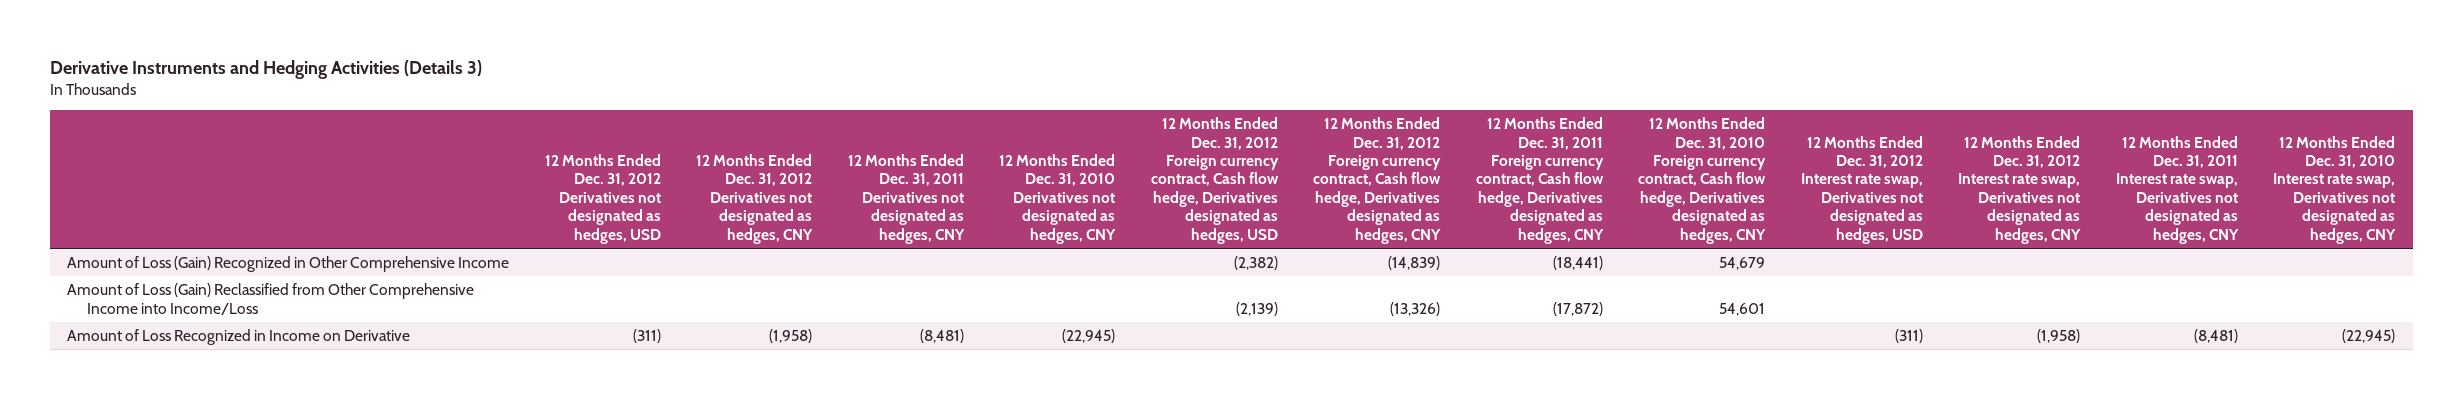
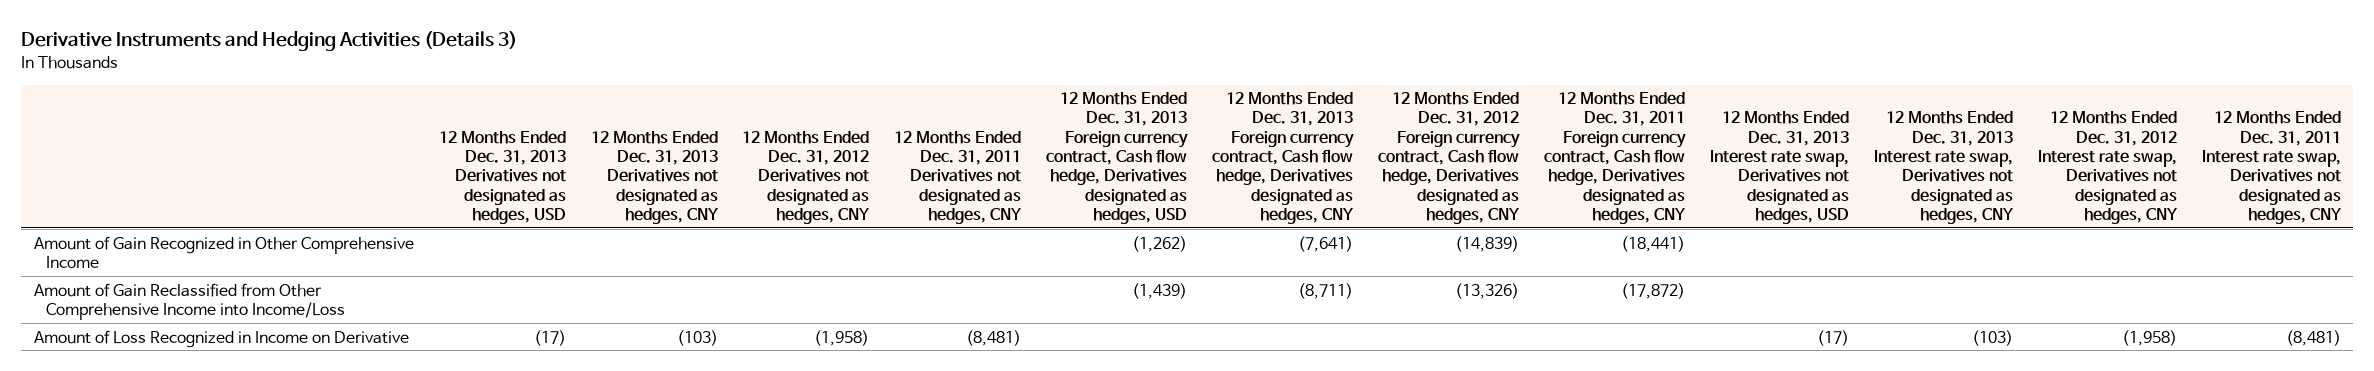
- | 12 Months Ended Dec. 31, 2012 Derivatives not designated as hedges, USD | 12 Months Ended Dec. 31, 2012 Derivatives not designated as hedges, CNY | 12 Months Ended Dec. 31, 2011 Derivatives not designated as hedges, CNY | 12 Months Ended Dec. 31, 2010 Derivatives not designated as hedges, CNY | 12 Months Ended Dec. 31, 2012 Foreign currency contract, Cash flow hedge, Derivatives designated as hedges, USD | 12 Months Ended Dec. 31, 2012 Foreign currency contract, Cash flow hedge, Derivatives designated as hedges, CNY | 12 Months Ended Dec. 31, 2011 Foreign currency contract, Cash flow hedge, Derivatives designated as hedges, CNY | 12 Months Ended Dec. 31, 2010 Foreign currency contract, Cash flow hedge, Derivatives designated as hedges, CNY | 12 Months Ended Dec. 31, 2012 Interest rate swap, Derivatives not designated as hedges, USD | 12 Months Ended Dec. 31, 2012 Interest rate swap, Derivatives not designated as hedges, CNY | 12 Months Ended Dec. 31, 2011 Interest rate swap, Derivatives not designated as hedges, CNY | 12 Months Ended Dec. 31, 2010 Interest rate swap, Derivatives not designated as hedges, CNY
+ | 12 Months Ended Dec. 31, 2013 Derivatives not designated as hedges, USD | 12 Months Ended Dec. 31, 2013 Derivatives not designated as hedges, CNY | 12 Months Ended Dec. 31, 2012 Derivatives not designated as hedges, CNY | 12 Months Ended Dec. 31, 2011 Derivatives not designated as hedges, CNY | 12 Months Ended Dec. 31, 2013 Foreign currency contract, Cash flow hedge, Derivatives designated as hedges, USD | 12 Months Ended Dec. 31, 2013 Foreign currency contract, Cash flow hedge, Derivatives designated as hedges, CNY | 12 Months Ended Dec. 31, 2012 Foreign currency contract, Cash flow hedge, Derivatives designated as hedges, CNY | 12 Months Ended Dec. 31, 2011 Foreign currency contract, Cash flow hedge, Derivatives designated as hedges, CNY | 12 Months Ended Dec. 31, 2013 Interest rate swap, Derivatives not designated as hedges, USD | 12 Months Ended Dec. 31, 2013 Interest rate swap, Derivatives not designated as hedges, CNY | 12 Months Ended Dec. 31, 2012 Interest rate swap, Derivatives not designated as hedges, CNY | 12 Months Ended Dec. 31, 2011 Interest rate swap, Derivatives not designated as hedges, CNY
- Amount of Loss (Gain) Recognized in Other Comprehensive Income | | | | | (2,382) | (14,839) | (18,441) | 54,679 | | | |
- Amount of Loss (Gain) Reclassified from Other Comprehensive Income into Income/Loss | | | | | (2,139) | (13,326) | (17,872) | 54,601 | | | |
+ Amount of Gain Recognized in Other Comprehensive Income | | | | | (1,262) | (7,641) | (14,839) | (18,441) | | | |
+ Amount of Gain Reclassified from Other Comprehensive Income into Income/Loss | | | | | (1,439) | (8,711) | (13,326) | (17,872) | | | |

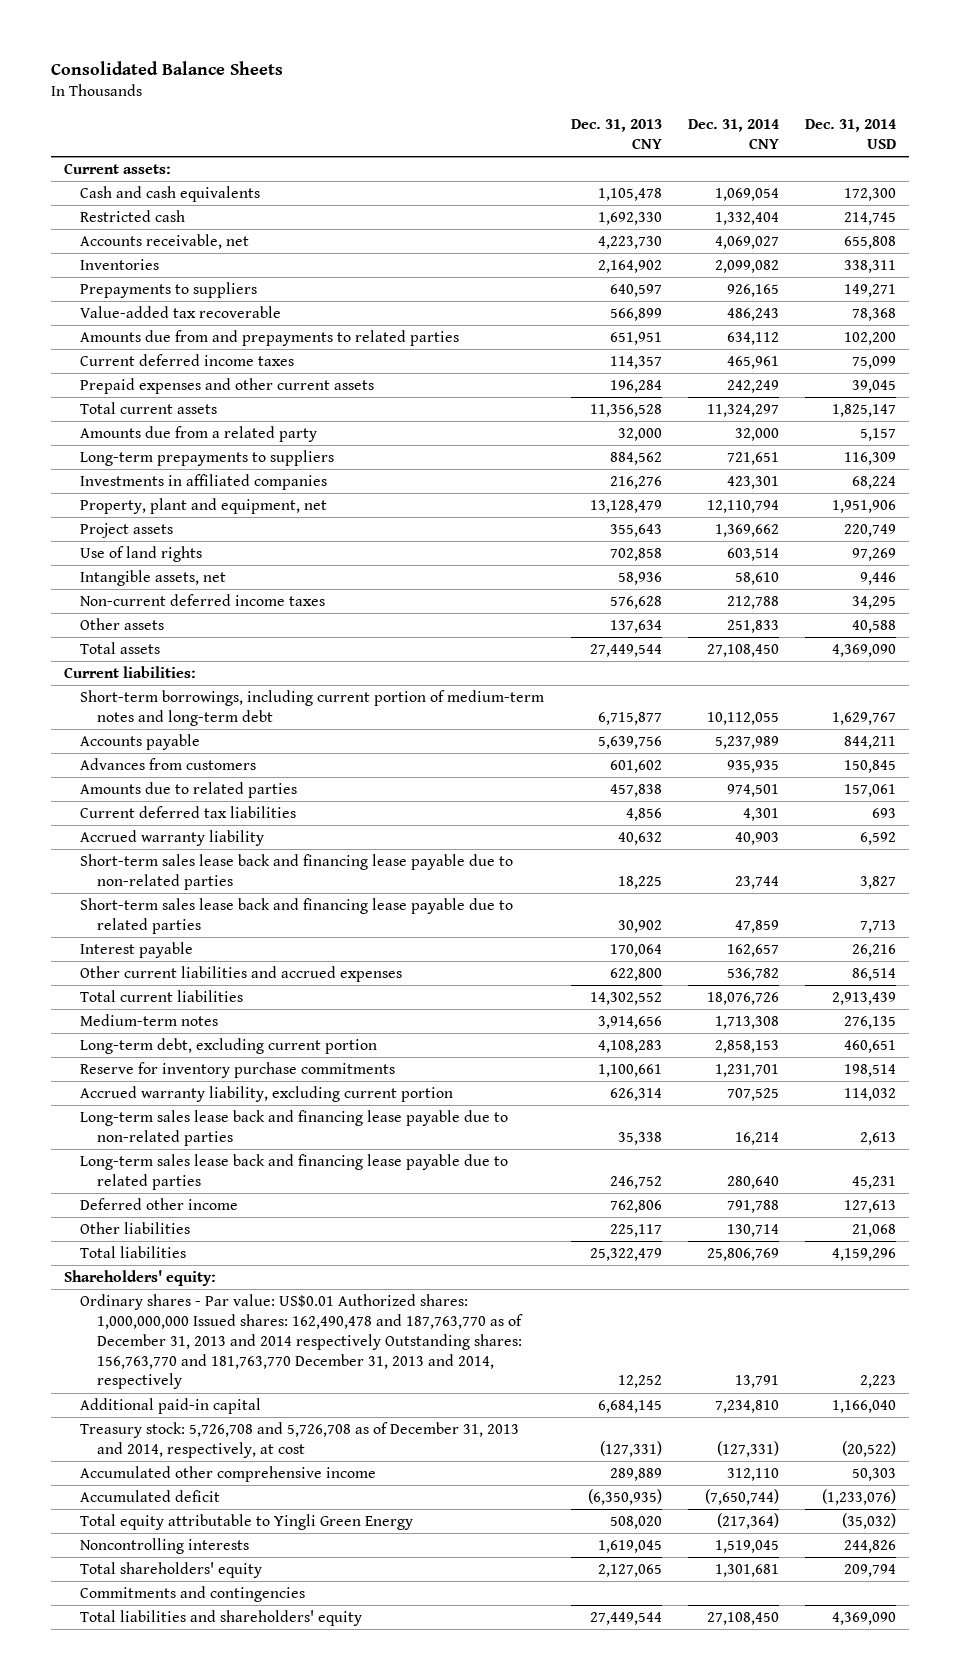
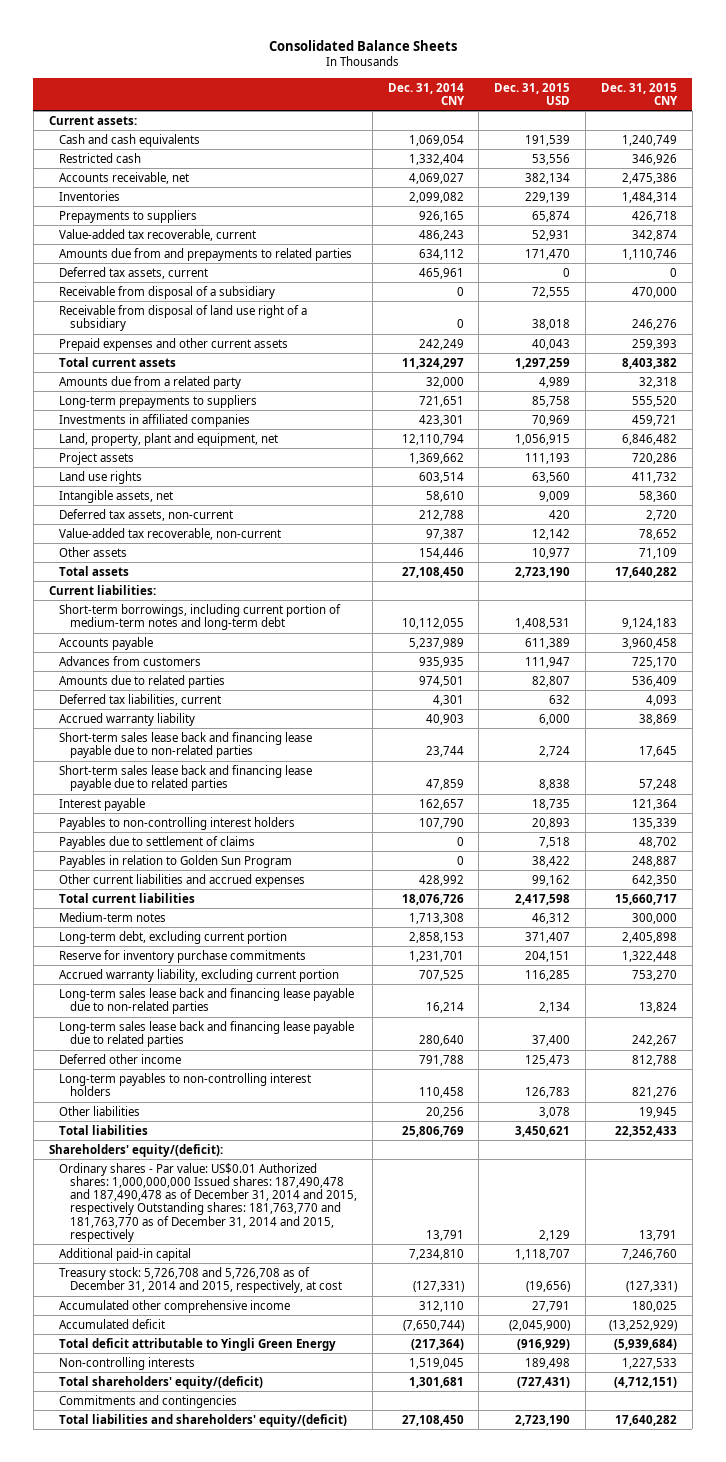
- | Dec. 31, 2013 CNY | Dec. 31, 2014 CNY | Dec. 31, 2014 USD
+ | Dec. 31, 2014 CNY | Dec. 31, 2015 USD | Dec. 31, 2015 CNY
- Value-added tax recoverable | 566,899 | 486,243 | 78,368
+ Value-added tax recoverable, current | 486,243 | 52,931 | 342,874
- Current deferred income taxes | 114,357 | 465,961 | 75,099
+ Deferred tax assets, current | 465,961 | 0 | 0
+ Receivable from disposal of a subsidiary | 0 | 72,555 | 470,000
+ Receivable from disposal of land use right of a subsidiary | 0 | 38,018 | 246,276
- Property, plant and equipment, net | 13,128,479 | 12,110,794 | 1,951,906
+ Land, property, plant and equipment, net | 12,110,794 | 1,056,915 | 6,846,482
- Use of land rights | 702,858 | 603,514 | 97,269
+ Land use rights | 603,514 | 63,560 | 411,732
- Non-current deferred income taxes | 576,628 | 212,788 | 34,295
- Other assets | 137,634 | 251,833 | 40,588
+ Deferred tax assets, non-current | 212,788 | 420 | 2,720
+ Value-added tax recoverable, non-current | 97,387 | 12,142 | 78,652
+ Other assets | 154,446 | 10,977 | 71,109
- Current deferred tax liabilities | 4,856 | 4,301 | 693
+ Deferred tax liabilities, current | 4,301 | 632 | 4,093
- Other current liabilities and accrued expenses | 622,800 | 536,782 | 86,514
+ Payables to non-controlling interest holders | 107,790 | 20,893 | 135,339
+ Payables due to settlement of claims | 0 | 7,518 | 48,702
+ Payables in relation to Golden Sun Program | 0 | 38,422 | 248,887
+ Other current liabilities and accrued expenses | 428,992 | 99,162 | 642,350
- Other liabilities | 225,117 | 130,714 | 21,068
+ Long-term payables to non-controlling interest holders | 110,458 | 126,783 | 821,276
+ Other liabilities | 20,256 | 3,078 | 19,945
- Shareholders' equity:
- Ordinary shares - Par value: US$0.01 Authorized shares: 1,000,000,000 Issued shares: 162,490,478 and 187,763,770 as of December 31, 2013 and 2014 respectively Outstanding shares: 156,763,770 and 181,763,770 December 31, 2013 and 2014, respectively | 12,252 | 13,791 | 2,223
+ Shareholders' equity/(deficit):
+ Ordinary shares - Par value: US$0.01 Authorized shares: 1,000,000,000 Issued shares: 187,490,478 and 187,490,478 as of December 31, 2014 and 2015, respectively Outstanding shares: 181,763,770 and 181,763,770 as of December 31, 2014 and 2015, respectively | 13,791 | 2,129 | 13,791
- Treasury stock: 5,726,708 and 5,726,708 as of December 31, 2013 and 2014, respectively, at cost | (127,331) | (127,331) | (20,522)
+ Treasury stock: 5,726,708 and 5,726,708 as of December 31, 2014 and 2015, respectively, at cost | (127,331) | (19,656) | (127,331)
- Total equity attributable to Yingli Green Energy | 508,020 | (217,364) | (35,032)
- Noncontrolling interests | 1,619,045 | 1,519,045 | 244,826
- Total shareholders' equity | 2,127,065 | 1,301,681 | 209,794
+ Total deficit attributable to Yingli Green Energy | (217,364) | (916,929) | (5,939,684)
+ Non-controlling interests | 1,519,045 | 189,498 | 1,227,533
+ Total shareholders' equity/(deficit) | 1,301,681 | (727,431) | (4,712,151)
- Total liabilities and shareholders' equity | 27,449,544 | 27,108,450 | 4,369,090
+ Total liabilities and shareholders' equity/(deficit) | 27,108,450 | 2,723,190 | 17,640,282

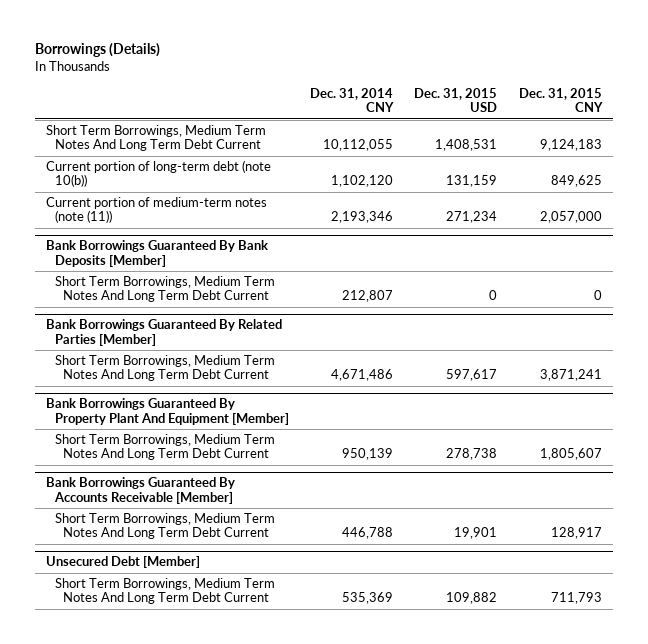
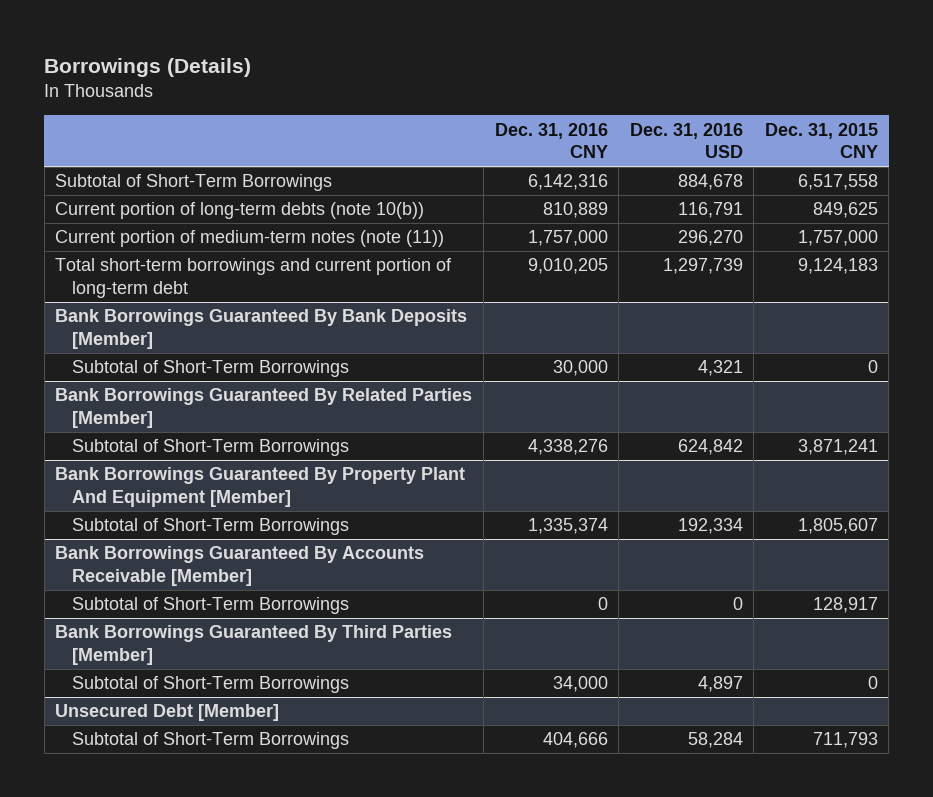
- | Dec. 31, 2014 CNY | Dec. 31, 2015 USD | Dec. 31, 2015 CNY
+ | Dec. 31, 2016 CNY | Dec. 31, 2016 USD | Dec. 31, 2015 CNY
- Short Term Borrowings, Medium Term Notes And Long Term Debt Current | 10,112,055 | 1,408,531 | 9,124,183
- Current portion of long-term debt (note 10(b)) | 1,102,120 | 131,159 | 849,625
- Current portion of medium-term notes (note (11)) | 2,193,346 | 271,234 | 2,057,000
+ Subtotal of Short-Term Borrowings | 6,142,316 | 884,678 | 6,517,558
+ Current portion of long-term debts (note 10(b)) | 810,889 | 116,791 | 849,625
+ Current portion of medium-term notes (note (11)) | 1,757,000 | 296,270 | 1,757,000
+ Total short-term borrowings and current portion of long-term debt | 9,010,205 | 1,297,739 | 9,124,183
@ Bank Borrowings Guaranteed By Bank Deposits [Member]
- Short Term Borrowings, Medium Term Notes And Long Term Debt Current | 212,807 | 0 | 0
+ Subtotal of Short-Term Borrowings | 30,000 | 4,321 | 0
@ Bank Borrowings Guaranteed By Related Parties [Member]
- Short Term Borrowings, Medium Term Notes And Long Term Debt Current | 4,671,486 | 597,617 | 3,871,241
+ Subtotal of Short-Term Borrowings | 4,338,276 | 624,842 | 3,871,241
@ Bank Borrowings Guaranteed By Property Plant And Equipment [Member]
- Short Term Borrowings, Medium Term Notes And Long Term Debt Current | 950,139 | 278,738 | 1,805,607
+ Subtotal of Short-Term Borrowings | 1,335,374 | 192,334 | 1,805,607
@ Bank Borrowings Guaranteed By Accounts Receivable [Member]
- Short Term Borrowings, Medium Term Notes And Long Term Debt Current | 446,788 | 19,901 | 128,917
+ Subtotal of Short-Term Borrowings | 0 | 0 | 128,917
+ Bank Borrowings Guaranteed By Third Parties [Member]
+ Subtotal of Short-Term Borrowings | 34,000 | 4,897 | 0
@ Unsecured Debt [Member]
- Short Term Borrowings, Medium Term Notes And Long Term Debt Current | 535,369 | 109,882 | 711,793
+ Subtotal of Short-Term Borrowings | 404,666 | 58,284 | 711,793

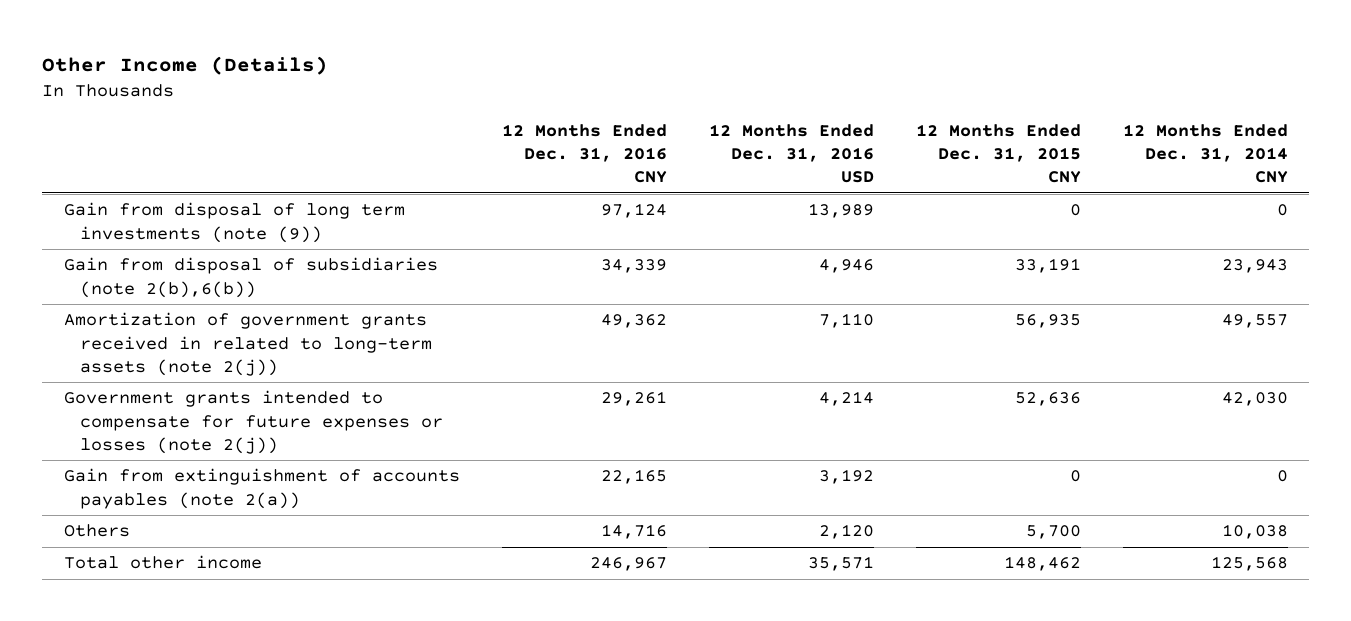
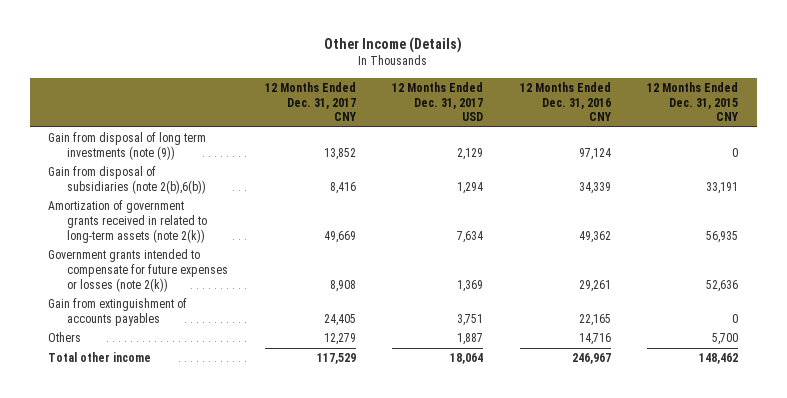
- | 12 Months Ended Dec. 31, 2016 CNY | 12 Months Ended Dec. 31, 2016 USD | 12 Months Ended Dec. 31, 2015 CNY | 12 Months Ended Dec. 31, 2014 CNY
+ | 12 Months Ended Dec. 31, 2017 CNY | 12 Months Ended Dec. 31, 2017 USD | 12 Months Ended Dec. 31, 2016 CNY | 12 Months Ended Dec. 31, 2015 CNY
- Amortization of government grants received in related to long-term assets (note 2(j)) | 49,362 | 7,110 | 56,935 | 49,557
- Government grants intended to compensate for future expenses or losses (note 2(j)) | 29,261 | 4,214 | 52,636 | 42,030
- Gain from extinguishment of accounts payables (note 2(a)) | 22,165 | 3,192 | 0 | 0
+ Amortization of government grants received in related to long-term assets (note 2(k)) | 49,669 | 7,634 | 49,362 | 56,935
+ Government grants intended to compensate for future expenses or losses (note 2(k)) | 8,908 | 1,369 | 29,261 | 52,636
+ Gain from extinguishment of accounts payables | 24,405 | 3,751 | 22,165 | 0

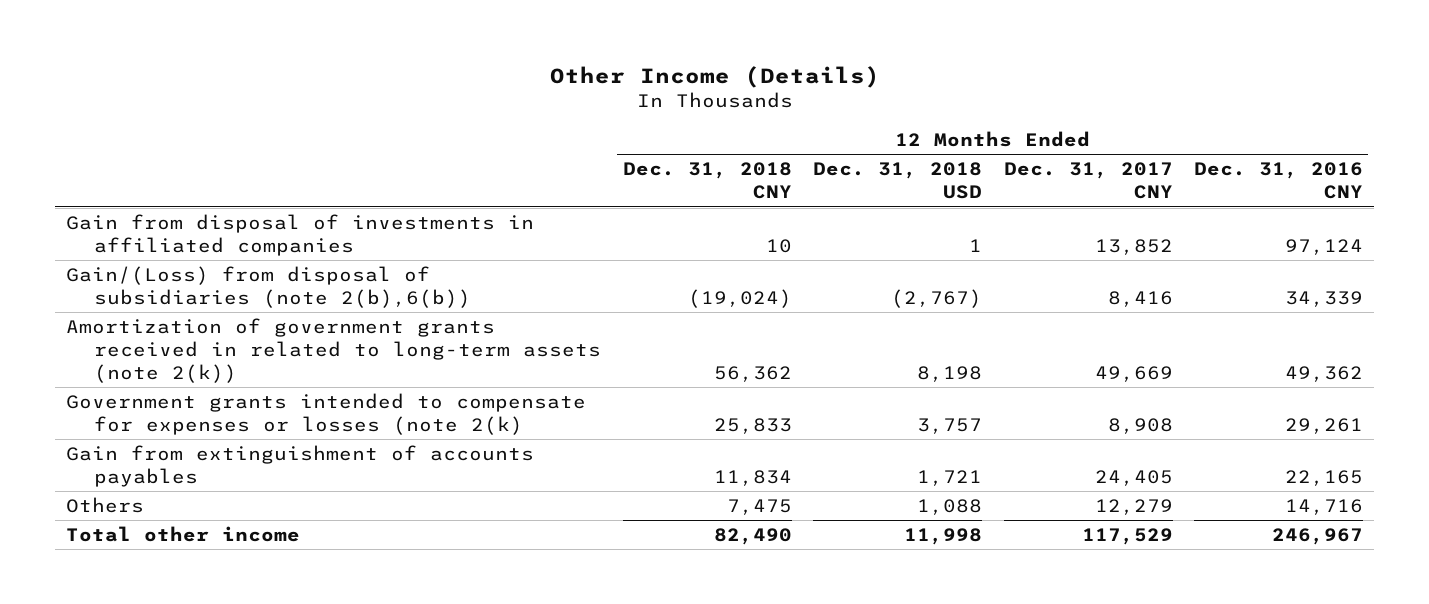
- | 12 Months Ended Dec. 31, 2017 CNY | 12 Months Ended Dec. 31, 2017 USD | 12 Months Ended Dec. 31, 2016 CNY | 12 Months Ended Dec. 31, 2015 CNY
+ | 12 Months Ended Dec. 31, 2018 CNY | 12 Months Ended Dec. 31, 2018 USD | 12 Months Ended Dec. 31, 2017 CNY | 12 Months Ended Dec. 31, 2016 CNY
- Gain from disposal of long term investments (note (9)) | 13,852 | 2,129 | 97,124 | 0
- Gain from disposal of subsidiaries (note 2(b),6(b)) | 8,416 | 1,294 | 34,339 | 33,191
+ Gain from disposal of investments in affiliated companies | 10 | 1 | 13,852 | 97,124
+ Gain/(Loss) from disposal of subsidiaries (note 2(b),6(b)) | (19,024) | (2,767) | 8,416 | 34,339
- Government grants intended to compensate for future expenses or losses (note 2(k)) | 8,908 | 1,369 | 29,261 | 52,636
+ Government grants intended to compensate for expenses or losses (note 2(k) | 25,833 | 3,757 | 8,908 | 29,261

